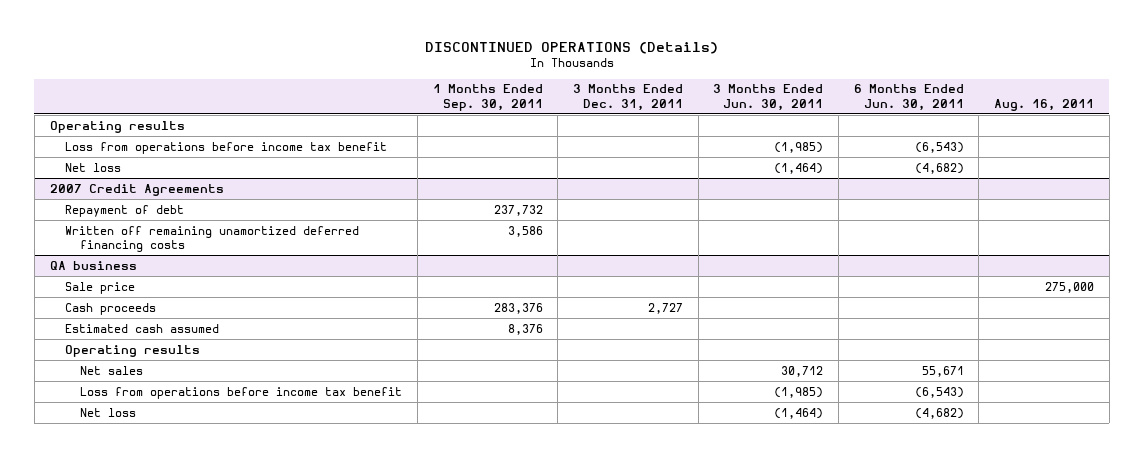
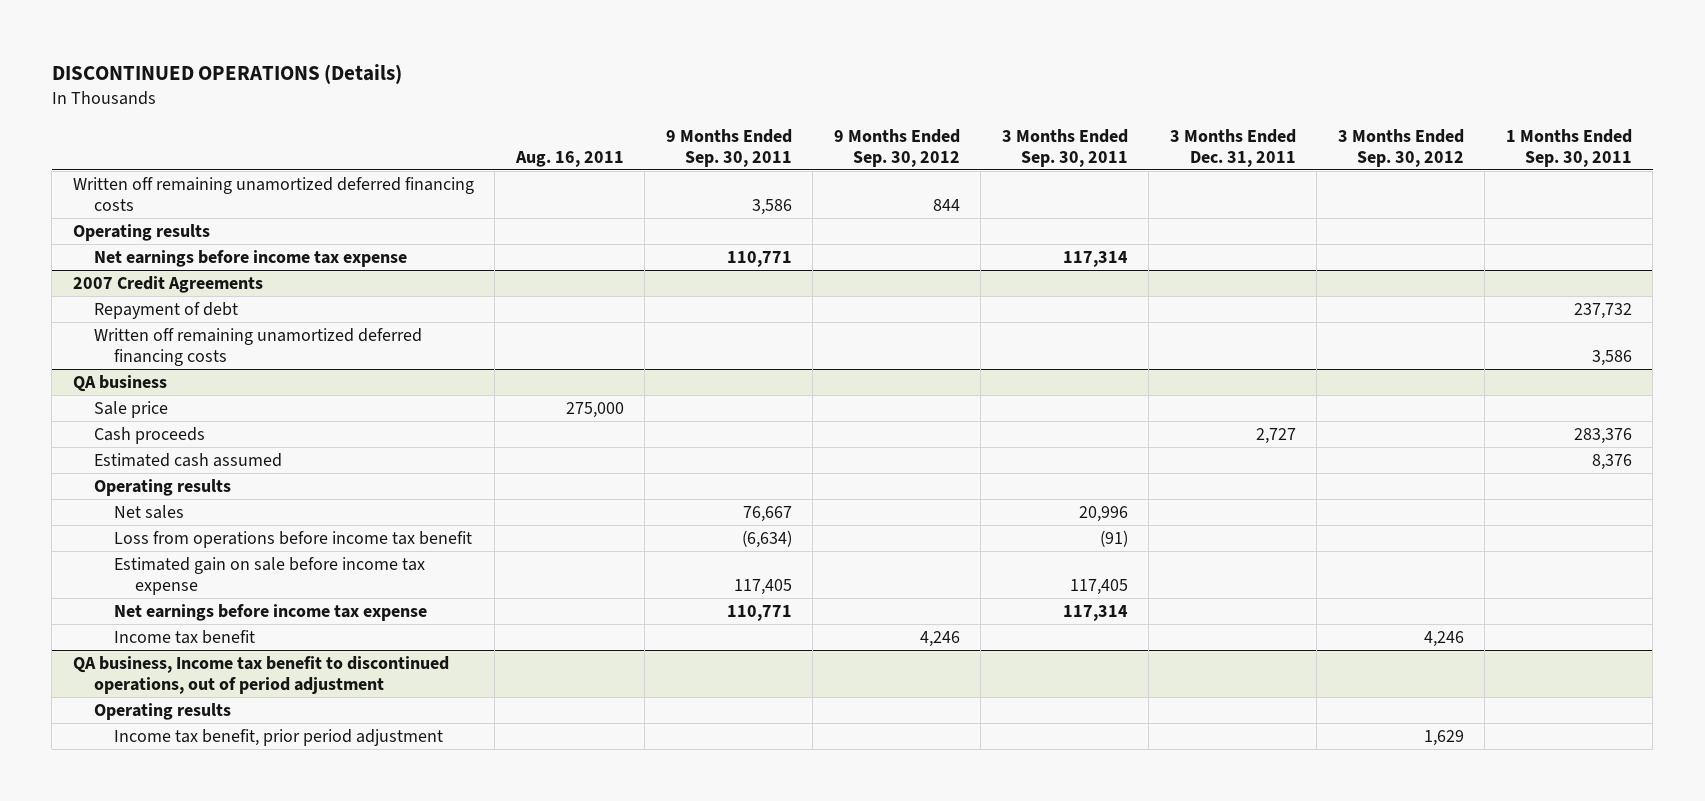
- | 1 Months Ended Sep. 30, 2011 | 3 Months Ended Dec. 31, 2011 | 3 Months Ended Jun. 30, 2011 | 6 Months Ended Jun. 30, 2011 | Aug. 16, 2011
+ | Aug. 16, 2011 | 9 Months Ended Sep. 30, 2011 | 9 Months Ended Sep. 30, 2012 | 3 Months Ended Sep. 30, 2011 | 3 Months Ended Dec. 31, 2011 | 3 Months Ended Sep. 30, 2012 | 1 Months Ended Sep. 30, 2011
+ Written off remaining unamortized deferred financing costs | | 3,586 | 844 | | | |
- Loss from operations before income tax benefit | | | (1,985) | (6,543) |
- Net loss | | | (1,464) | (4,682) |
+ Net earnings before income tax expense | | 110,771 | | 117,314 | | |
@ QA business
- Net loss | | | (1,464) | (4,682) |
+ Estimated gain on sale before income tax expense | | 117,405 | | 117,405 | | |
+ Net earnings before income tax expense | | 110,771 | | 117,314 | | |
+ Income tax benefit | | | 4,246 | | | 4,246 |
+ QA business, Income tax benefit to discontinued operations, out of period adjustment
+ Operating results
+ Income tax benefit, prior period adjustment | | | | | | 1,629 |

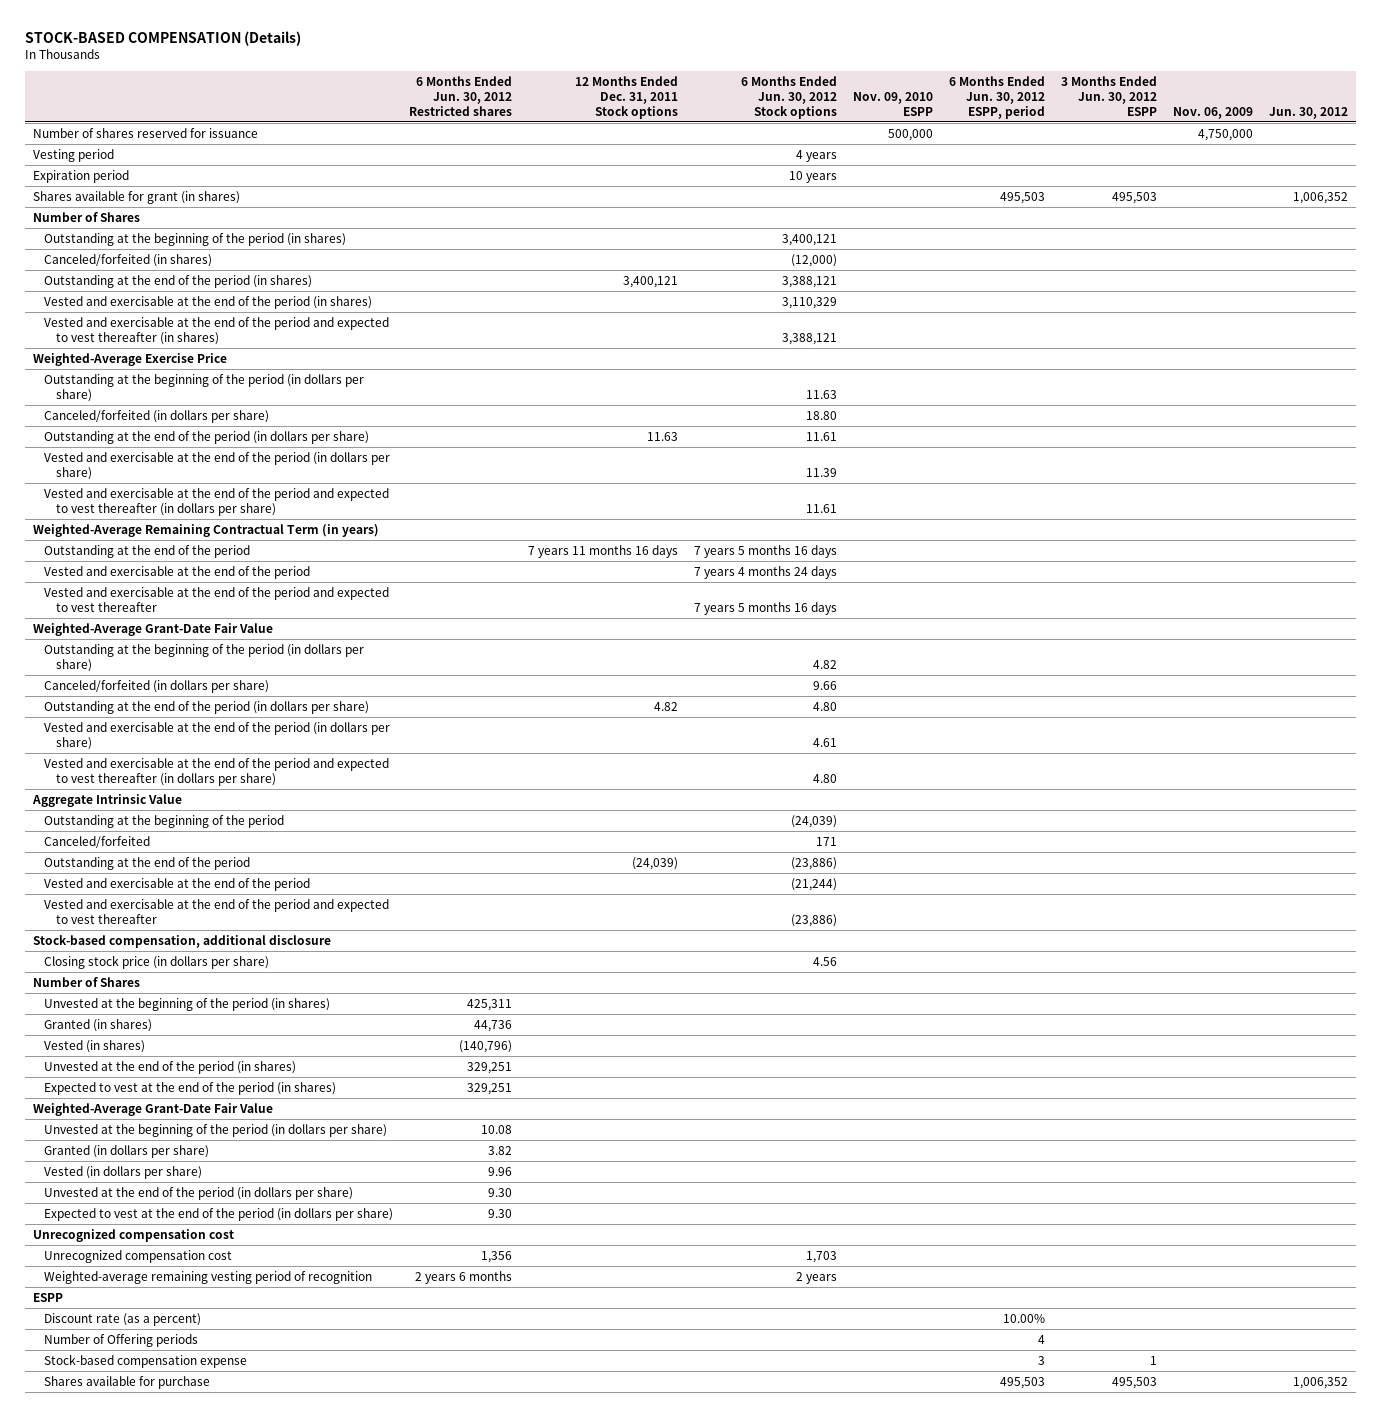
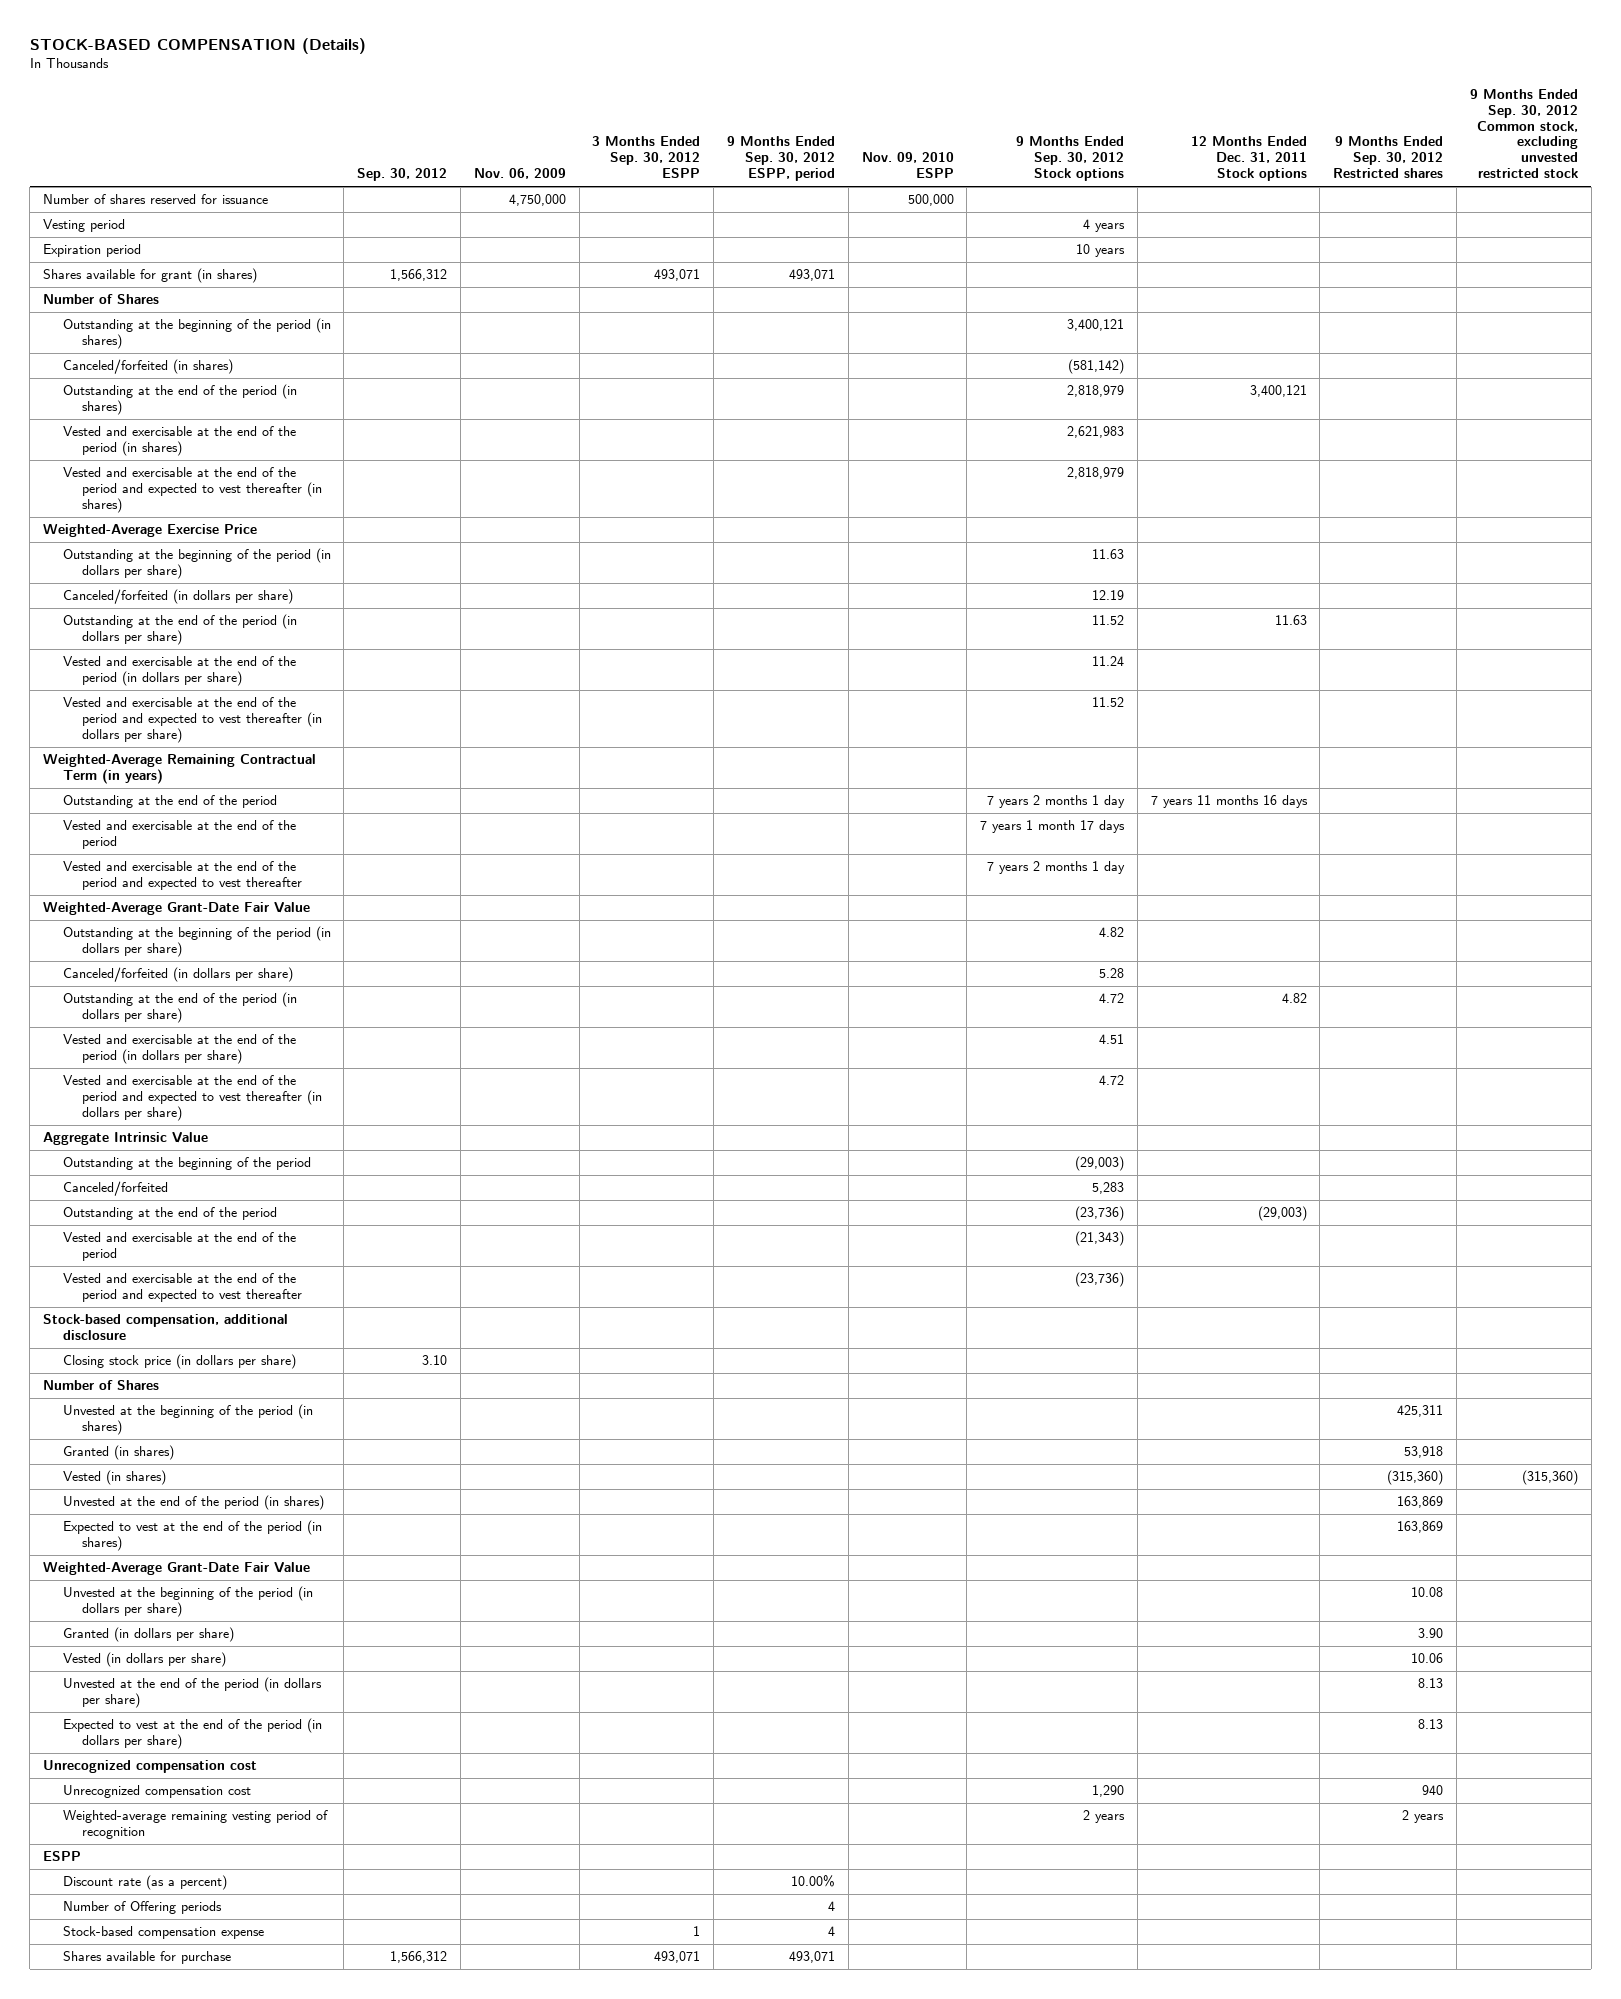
- | 6 Months Ended Jun. 30, 2012 Restricted shares | 12 Months Ended Dec. 31, 2011 Stock options | 6 Months Ended Jun. 30, 2012 Stock options | Nov. 09, 2010 ESPP | 6 Months Ended Jun. 30, 2012 ESPP, period | 3 Months Ended Jun. 30, 2012 ESPP | Nov. 06, 2009 | Jun. 30, 2012
+ | Sep. 30, 2012 | Nov. 06, 2009 | 3 Months Ended Sep. 30, 2012 ESPP | 9 Months Ended Sep. 30, 2012 ESPP, period | Nov. 09, 2010 ESPP | 9 Months Ended Sep. 30, 2012 Stock options | 12 Months Ended Dec. 31, 2011 Stock options | 9 Months Ended Sep. 30, 2012 Restricted shares | 9 Months Ended Sep. 30, 2012 Common stock, excluding unvested restricted stock
- Outstanding at the end of the period | | (24,039) | (23,886) | | | | |
+ Outstanding at the end of the period | | | | | | (23,736) | (29,003) | |

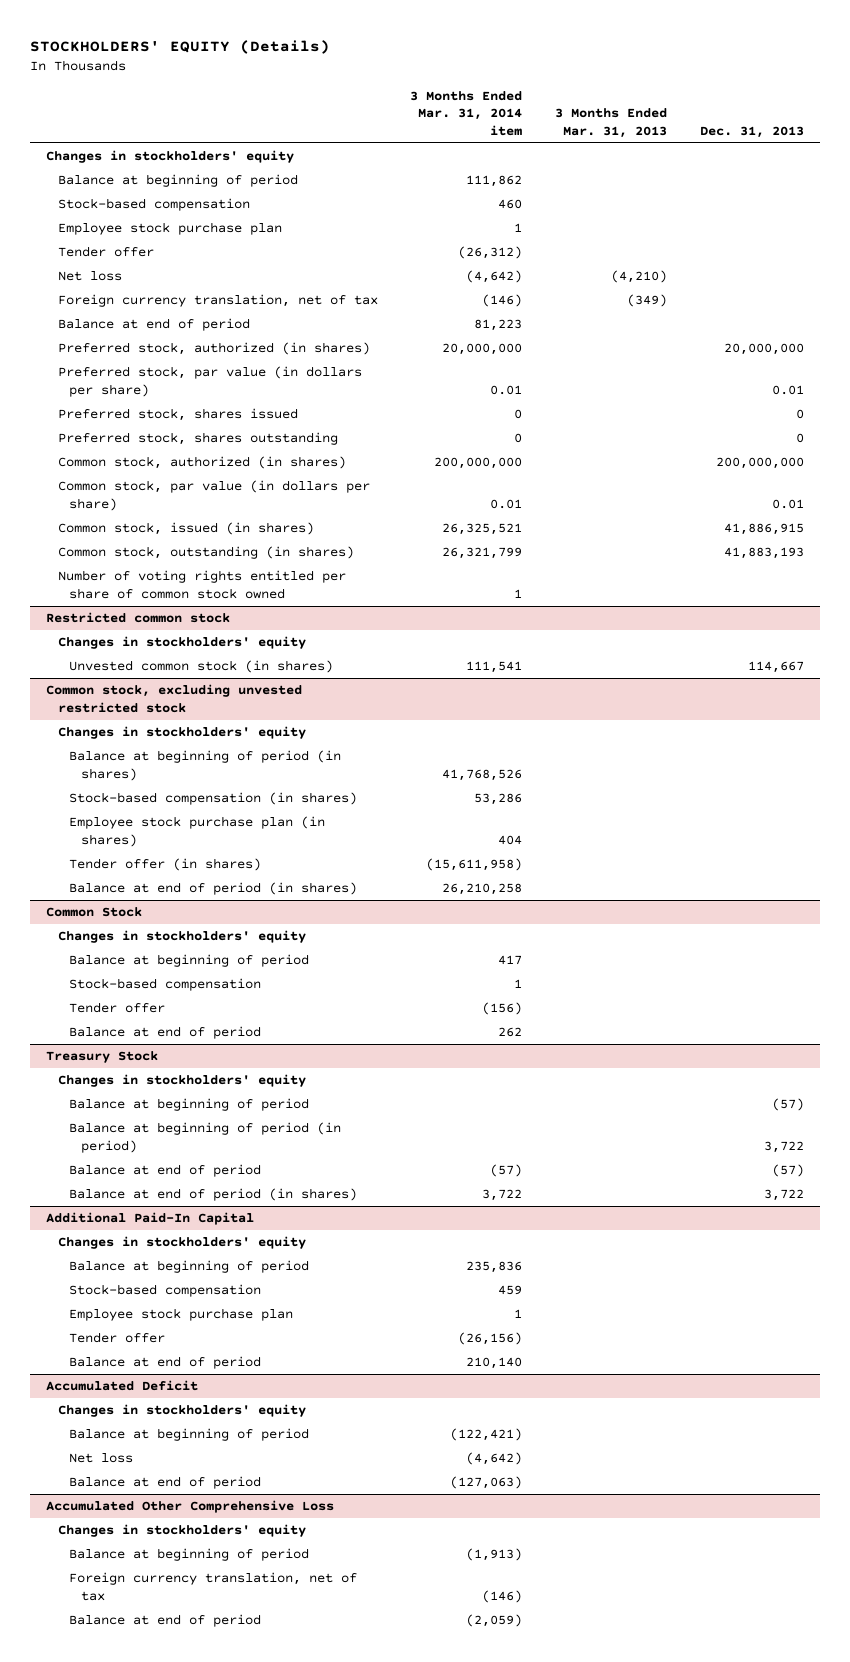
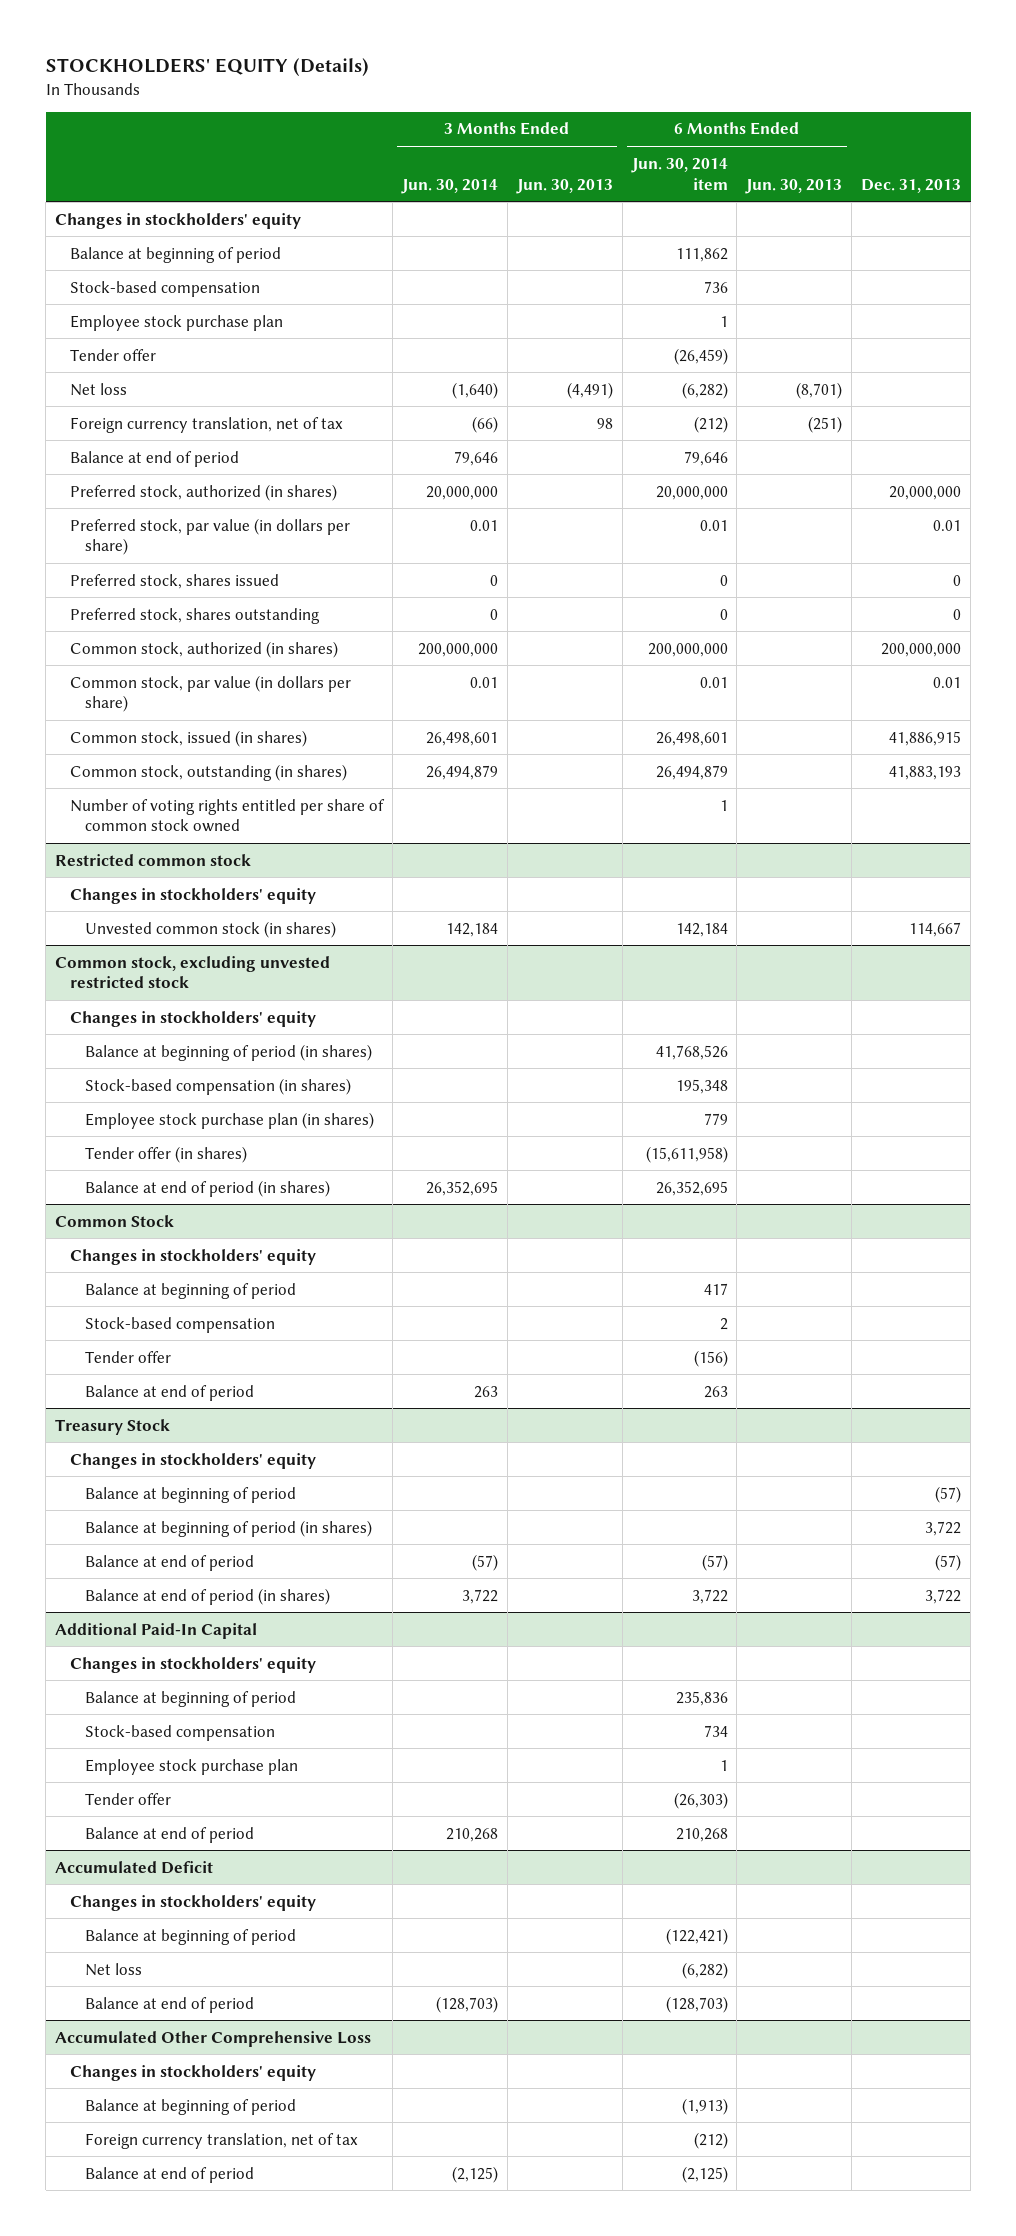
- | 3 Months Ended Mar. 31, 2014 item | 3 Months Ended Mar. 31, 2013 | Dec. 31, 2013
+ | 3 Months Ended Jun. 30, 2014 | 3 Months Ended Jun. 30, 2013 | 6 Months Ended Jun. 30, 2014 item | 6 Months Ended Jun. 30, 2013 | Dec. 31, 2013
@ Treasury Stock
- Balance at beginning of period (in period) | | | 3,722
+ Balance at beginning of period (in shares) | | | | | 3,722

